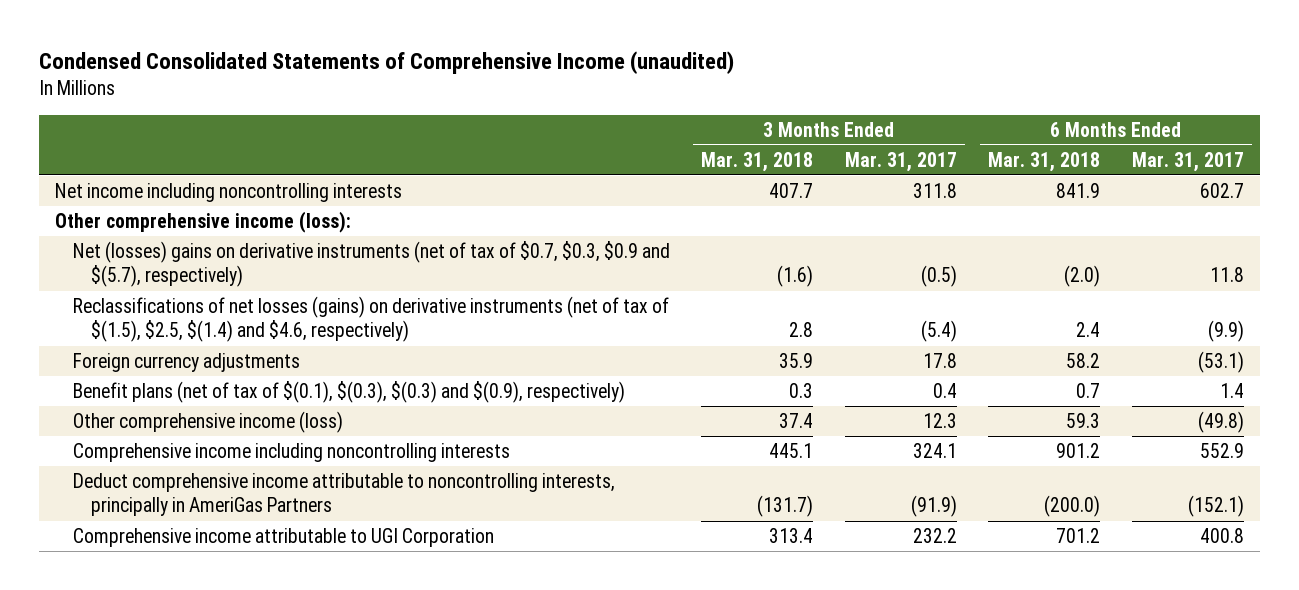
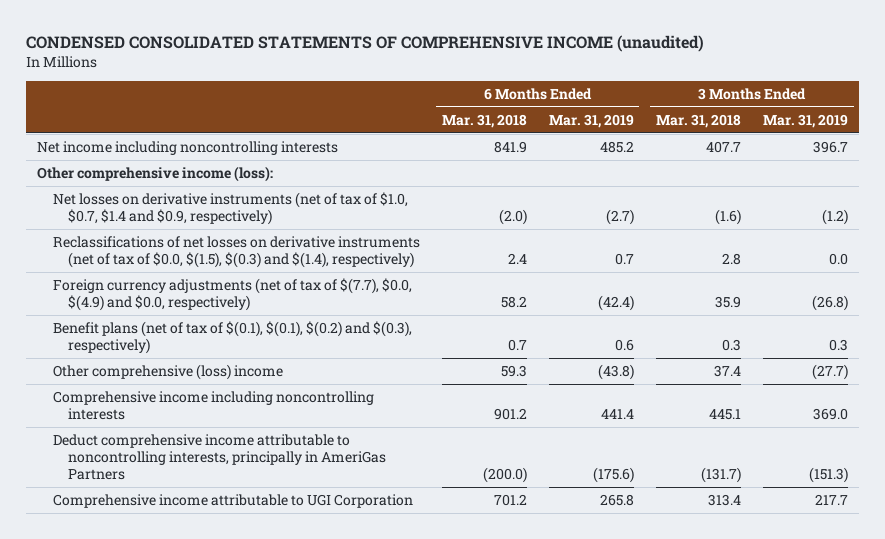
- Condensed Consolidated Statements of Comprehensive Income (unaudited)
+ CONDENSED CONSOLIDATED STATEMENTS OF COMPREHENSIVE INCOME (unaudited)
- | 3 Months Ended Mar. 31, 2018 | 3 Months Ended Mar. 31, 2017 | 6 Months Ended Mar. 31, 2018 | 6 Months Ended Mar. 31, 2017
+ | 6 Months Ended Mar. 31, 2018 | 6 Months Ended Mar. 31, 2019 | 3 Months Ended Mar. 31, 2018 | 3 Months Ended Mar. 31, 2019
- Net (losses) gains on derivative instruments (net of tax of $0.7, $0.3, $0.9 and $(5.7), respectively) | (1.6) | (0.5) | (2.0) | 11.8
- Reclassifications of net losses (gains) on derivative instruments (net of tax of $(1.5), $2.5, $(1.4) and $4.6, respectively) | 2.8 | (5.4) | 2.4 | (9.9)
- Foreign currency adjustments | 35.9 | 17.8 | 58.2 | (53.1)
- Benefit plans (net of tax of $(0.1), $(0.3), $(0.3) and $(0.9), respectively) | 0.3 | 0.4 | 0.7 | 1.4
- Other comprehensive income (loss) | 37.4 | 12.3 | 59.3 | (49.8)
+ Net losses on derivative instruments (net of tax of $1.0, $0.7, $1.4 and $0.9, respectively) | (2.0) | (2.7) | (1.6) | (1.2)
+ Reclassifications of net losses on derivative instruments (net of tax of $0.0, $(1.5), $(0.3) and $(1.4), respectively) | 2.4 | 0.7 | 2.8 | 0.0
+ Foreign currency adjustments (net of tax of $(7.7), $0.0, $(4.9) and $0.0, respectively) | 58.2 | (42.4) | 35.9 | (26.8)
+ Benefit plans (net of tax of $(0.1), $(0.1), $(0.2) and $(0.3), respectively) | 0.7 | 0.6 | 0.3 | 0.3
+ Other comprehensive (loss) income | 59.3 | (43.8) | 37.4 | (27.7)

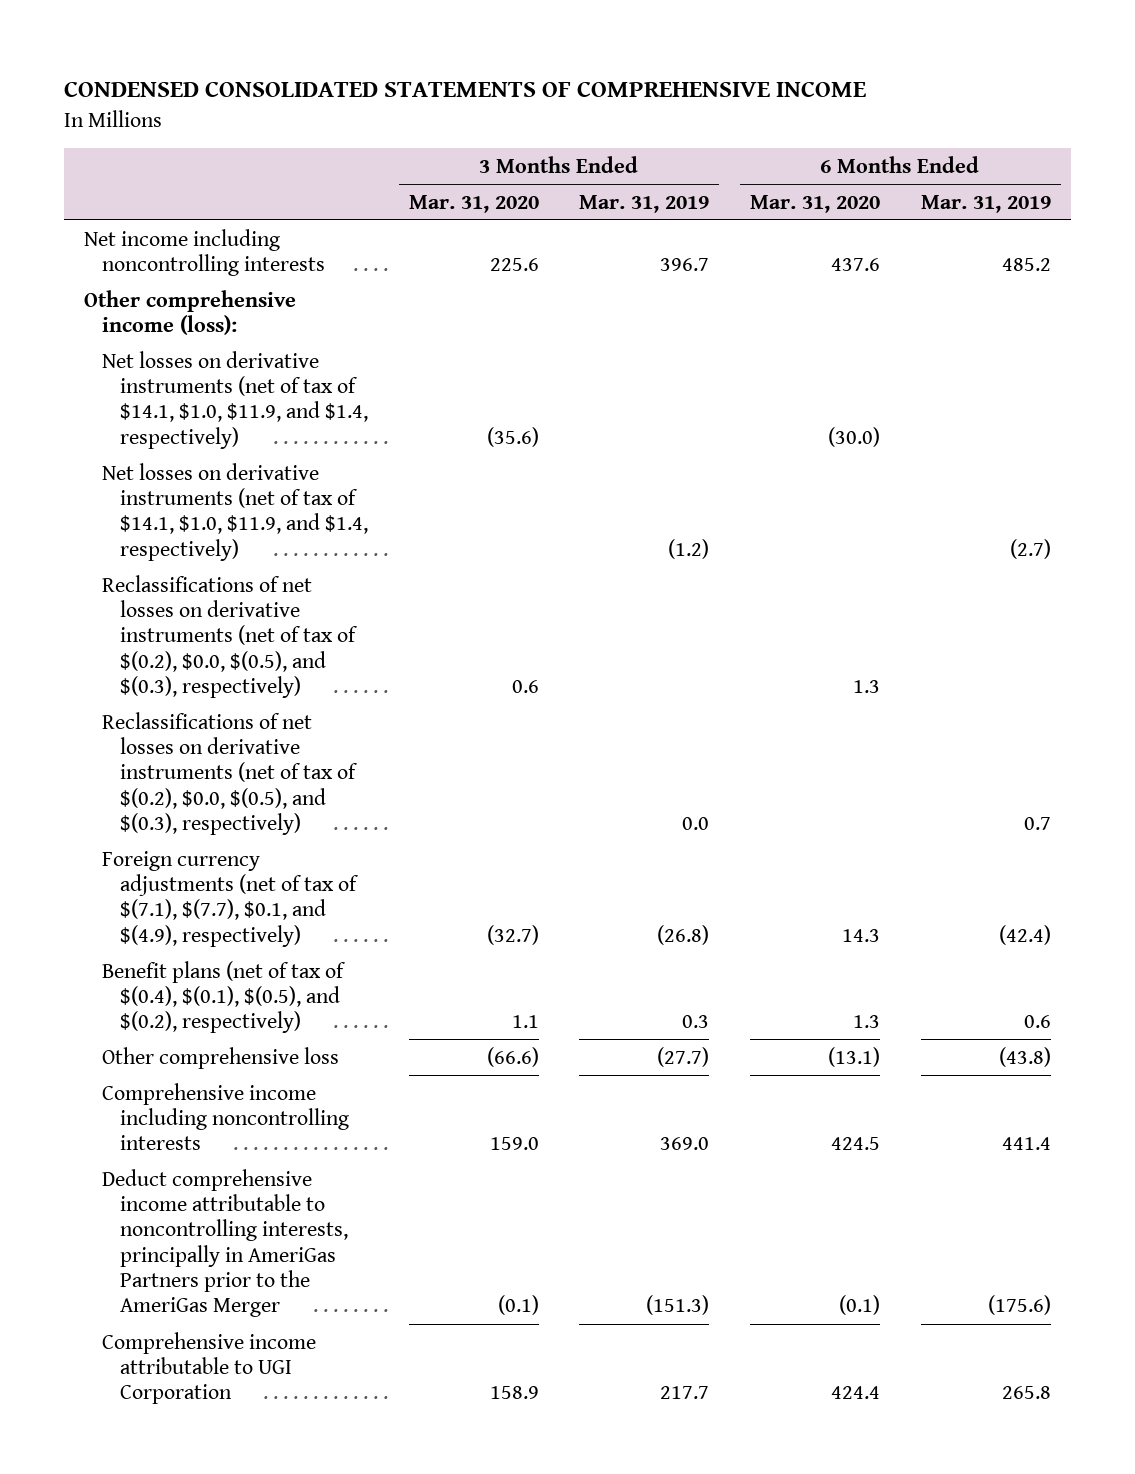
- CONDENSED CONSOLIDATED STATEMENTS OF COMPREHENSIVE INCOME (unaudited)
+ CONDENSED CONSOLIDATED STATEMENTS OF COMPREHENSIVE INCOME
- | 6 Months Ended Mar. 31, 2018 | 6 Months Ended Mar. 31, 2019 | 3 Months Ended Mar. 31, 2018 | 3 Months Ended Mar. 31, 2019
+ | 3 Months Ended Mar. 31, 2020 | 3 Months Ended Mar. 31, 2019 | 6 Months Ended Mar. 31, 2020 | 6 Months Ended Mar. 31, 2019
- Net losses on derivative instruments (net of tax of $1.0, $0.7, $1.4 and $0.9, respectively) | (2.0) | (2.7) | (1.6) | (1.2)
- Reclassifications of net losses on derivative instruments (net of tax of $0.0, $(1.5), $(0.3) and $(1.4), respectively) | 2.4 | 0.7 | 2.8 | 0.0
- Foreign currency adjustments (net of tax of $(7.7), $0.0, $(4.9) and $0.0, respectively) | 58.2 | (42.4) | 35.9 | (26.8)
- Benefit plans (net of tax of $(0.1), $(0.1), $(0.2) and $(0.3), respectively) | 0.7 | 0.6 | 0.3 | 0.3
- Other comprehensive (loss) income | 59.3 | (43.8) | 37.4 | (27.7)
+ Net losses on derivative instruments (net of tax of $14.1, $1.0, $11.9, and $1.4, respectively) | (35.6) | | (30.0) |
+ Net losses on derivative instruments (net of tax of $14.1, $1.0, $11.9, and $1.4, respectively) | | (1.2) | | (2.7)
+ Reclassifications of net losses on derivative instruments (net of tax of $(0.2), $0.0, $(0.5), and $(0.3), respectively) | 0.6 | | 1.3 |
+ Reclassifications of net losses on derivative instruments (net of tax of $(0.2), $0.0, $(0.5), and $(0.3), respectively) | | 0.0 | | 0.7
+ Foreign currency adjustments (net of tax of $(7.1), $(7.7), $0.1, and $(4.9), respectively) | (32.7) | (26.8) | 14.3 | (42.4)
+ Benefit plans (net of tax of $(0.4), $(0.1), $(0.5), and $(0.2), respectively) | 1.1 | 0.3 | 1.3 | 0.6
+ Other comprehensive loss | (66.6) | (27.7) | (13.1) | (43.8)
- Deduct comprehensive income attributable to noncontrolling interests, principally in AmeriGas Partners | (200.0) | (175.6) | (131.7) | (151.3)
+ Deduct comprehensive income attributable to noncontrolling interests, principally in AmeriGas Partners prior to the AmeriGas Merger | (0.1) | (151.3) | (0.1) | (175.6)

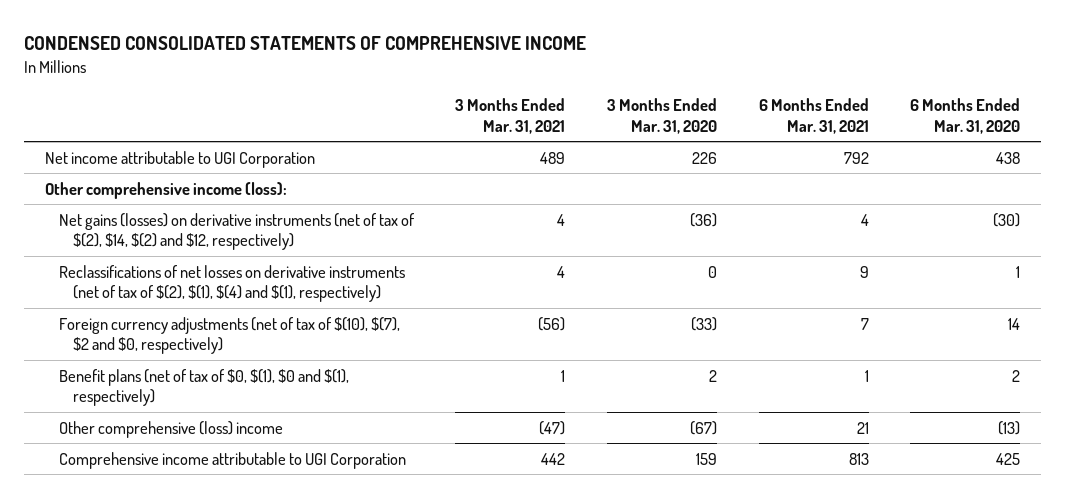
- | 3 Months Ended Mar. 31, 2020 | 3 Months Ended Mar. 31, 2019 | 6 Months Ended Mar. 31, 2020 | 6 Months Ended Mar. 31, 2019
+ | 3 Months Ended Mar. 31, 2021 | 3 Months Ended Mar. 31, 2020 | 6 Months Ended Mar. 31, 2021 | 6 Months Ended Mar. 31, 2020
- Net income including noncontrolling interests | 225.6 | 396.7 | 437.6 | 485.2
+ Net income attributable to UGI Corporation | 489 | 226 | 792 | 438
- Net losses on derivative instruments (net of tax of $14.1, $1.0, $11.9, and $1.4, respectively) | (35.6) | | (30.0) |
- Net losses on derivative instruments (net of tax of $14.1, $1.0, $11.9, and $1.4, respectively) | | (1.2) | | (2.7)
- Reclassifications of net losses on derivative instruments (net of tax of $(0.2), $0.0, $(0.5), and $(0.3), respectively) | 0.6 | | 1.3 |
- Reclassifications of net losses on derivative instruments (net of tax of $(0.2), $0.0, $(0.5), and $(0.3), respectively) | | 0.0 | | 0.7
- Foreign currency adjustments (net of tax of $(7.1), $(7.7), $0.1, and $(4.9), respectively) | (32.7) | (26.8) | 14.3 | (42.4)
- Benefit plans (net of tax of $(0.4), $(0.1), $(0.5), and $(0.2), respectively) | 1.1 | 0.3 | 1.3 | 0.6
- Other comprehensive loss | (66.6) | (27.7) | (13.1) | (43.8)
- Comprehensive income including noncontrolling interests | 159.0 | 369.0 | 424.5 | 441.4
- Deduct comprehensive income attributable to noncontrolling interests, principally in AmeriGas Partners prior to the AmeriGas Merger | (0.1) | (151.3) | (0.1) | (175.6)
- Comprehensive income attributable to UGI Corporation | 158.9 | 217.7 | 424.4 | 265.8
+ Net gains (losses) on derivative instruments (net of tax of $(2), $14, $(2) and $12, respectively) | 4 | (36) | 4 | (30)
+ Reclassifications of net losses on derivative instruments (net of tax of $(2), $(1), $(4) and $(1), respectively) | 4 | 0 | 9 | 1
+ Foreign currency adjustments (net of tax of $(10), $(7), $2 and $0, respectively) | (56) | (33) | 7 | 14
+ Benefit plans (net of tax of $0, $(1), $0 and $(1), respectively) | 1 | 2 | 1 | 2
+ Other comprehensive (loss) income | (47) | (67) | 21 | (13)
+ Comprehensive income attributable to UGI Corporation | 442 | 159 | 813 | 425

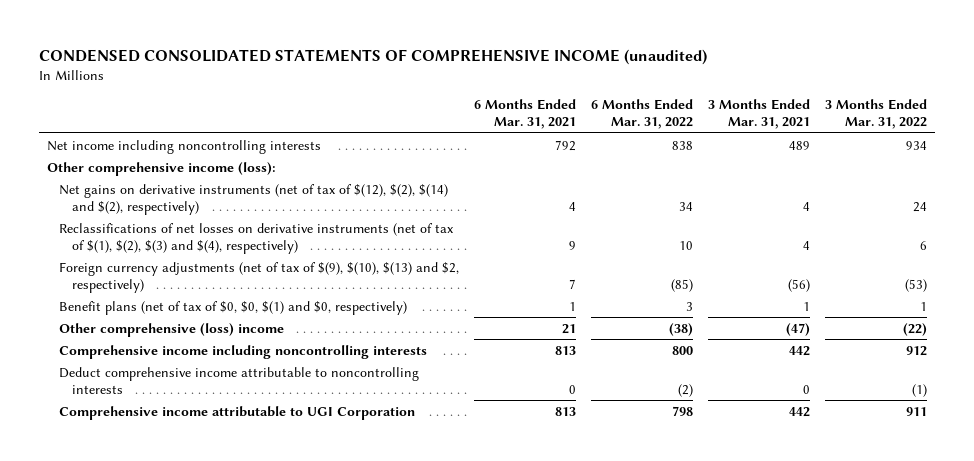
- CONDENSED CONSOLIDATED STATEMENTS OF COMPREHENSIVE INCOME
+ CONDENSED CONSOLIDATED STATEMENTS OF COMPREHENSIVE INCOME (unaudited)
- | 3 Months Ended Mar. 31, 2021 | 3 Months Ended Mar. 31, 2020 | 6 Months Ended Mar. 31, 2021 | 6 Months Ended Mar. 31, 2020
+ | 6 Months Ended Mar. 31, 2021 | 6 Months Ended Mar. 31, 2022 | 3 Months Ended Mar. 31, 2021 | 3 Months Ended Mar. 31, 2022
- Net income attributable to UGI Corporation | 489 | 226 | 792 | 438
+ Net income including noncontrolling interests | 792 | 838 | 489 | 934
- Net gains (losses) on derivative instruments (net of tax of $(2), $14, $(2) and $12, respectively) | 4 | (36) | 4 | (30)
- Reclassifications of net losses on derivative instruments (net of tax of $(2), $(1), $(4) and $(1), respectively) | 4 | 0 | 9 | 1
- Foreign currency adjustments (net of tax of $(10), $(7), $2 and $0, respectively) | (56) | (33) | 7 | 14
- Benefit plans (net of tax of $0, $(1), $0 and $(1), respectively) | 1 | 2 | 1 | 2
+ Net gains on derivative instruments (net of tax of $(12), $(2), $(14) and $(2), respectively) | 4 | 34 | 4 | 24
+ Reclassifications of net losses on derivative instruments (net of tax of $(1), $(2), $(3) and $(4), respectively) | 9 | 10 | 4 | 6
+ Foreign currency adjustments (net of tax of $(9), $(10), $(13) and $2, respectively) | 7 | (85) | (56) | (53)
+ Benefit plans (net of tax of $0, $0, $(1) and $0, respectively) | 1 | 3 | 1 | 1
+ Comprehensive income including noncontrolling interests | 813 | 800 | 442 | 912
+ Deduct comprehensive income attributable to noncontrolling interests | 0 | (2) | 0 | (1)

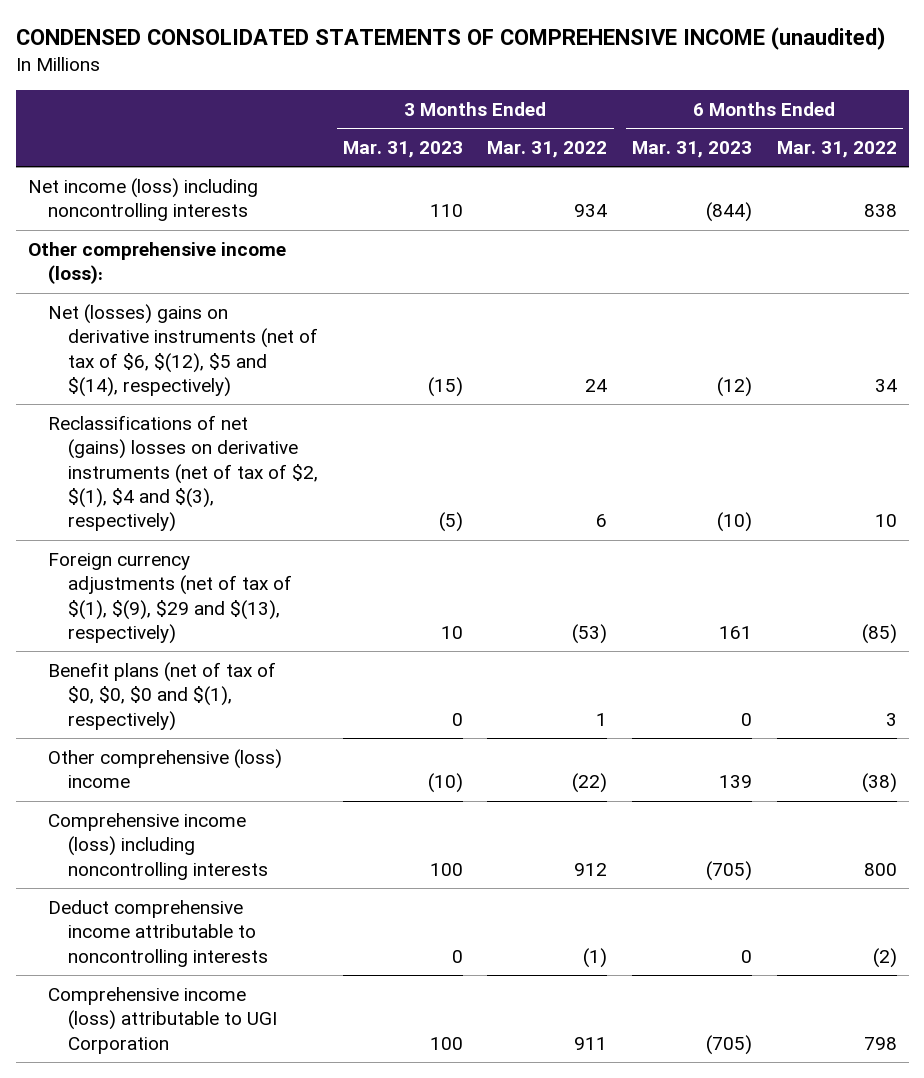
- | 6 Months Ended Mar. 31, 2021 | 6 Months Ended Mar. 31, 2022 | 3 Months Ended Mar. 31, 2021 | 3 Months Ended Mar. 31, 2022
+ | 3 Months Ended Mar. 31, 2023 | 3 Months Ended Mar. 31, 2022 | 6 Months Ended Mar. 31, 2023 | 6 Months Ended Mar. 31, 2022
- Net income including noncontrolling interests | 792 | 838 | 489 | 934
+ Net income (loss) including noncontrolling interests | 110 | 934 | (844) | 838
- Net gains on derivative instruments (net of tax of $(12), $(2), $(14) and $(2), respectively) | 4 | 34 | 4 | 24
- Reclassifications of net losses on derivative instruments (net of tax of $(1), $(2), $(3) and $(4), respectively) | 9 | 10 | 4 | 6
- Foreign currency adjustments (net of tax of $(9), $(10), $(13) and $2, respectively) | 7 | (85) | (56) | (53)
- Benefit plans (net of tax of $0, $0, $(1) and $0, respectively) | 1 | 3 | 1 | 1
+ Net (losses) gains on derivative instruments (net of tax of $6, $(12), $5 and $(14), respectively) | (15) | 24 | (12) | 34
+ Reclassifications of net (gains) losses on derivative instruments (net of tax of $2, $(1), $4 and $(3), respectively) | (5) | 6 | (10) | 10
+ Foreign currency adjustments (net of tax of $(1), $(9), $29 and $(13), respectively) | 10 | (53) | 161 | (85)
+ Benefit plans (net of tax of $0, $0, $0 and $(1), respectively) | 0 | 1 | 0 | 3
- Comprehensive income including noncontrolling interests | 813 | 800 | 442 | 912
+ Comprehensive income (loss) including noncontrolling interests | 100 | 912 | (705) | 800
- Comprehensive income attributable to UGI Corporation | 813 | 798 | 442 | 911
+ Comprehensive income (loss) attributable to UGI Corporation | 100 | 911 | (705) | 798

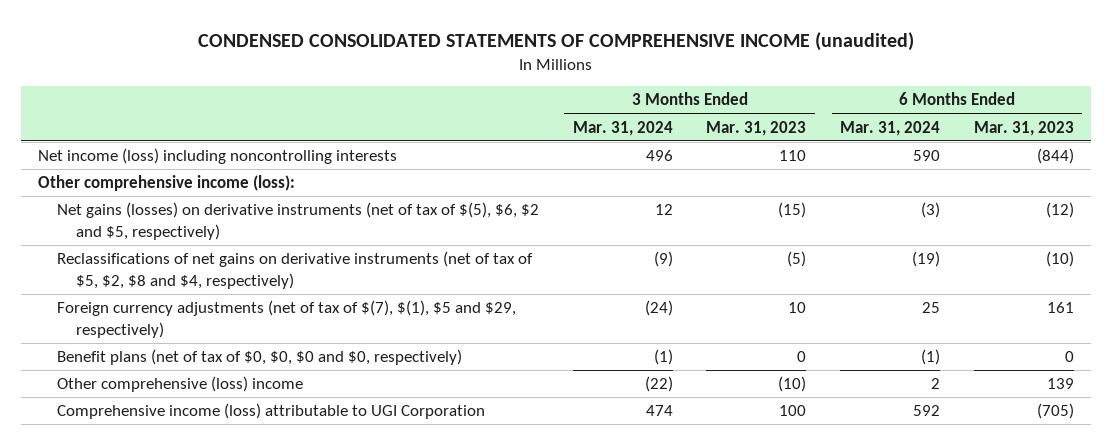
- | 3 Months Ended Mar. 31, 2023 | 3 Months Ended Mar. 31, 2022 | 6 Months Ended Mar. 31, 2023 | 6 Months Ended Mar. 31, 2022
+ | 3 Months Ended Mar. 31, 2024 | 3 Months Ended Mar. 31, 2023 | 6 Months Ended Mar. 31, 2024 | 6 Months Ended Mar. 31, 2023
- Net (losses) gains on derivative instruments (net of tax of $6, $(12), $5 and $(14), respectively) | (15) | 24 | (12) | 34
- Reclassifications of net (gains) losses on derivative instruments (net of tax of $2, $(1), $4 and $(3), respectively) | (5) | 6 | (10) | 10
- Foreign currency adjustments (net of tax of $(1), $(9), $29 and $(13), respectively) | 10 | (53) | 161 | (85)
- Benefit plans (net of tax of $0, $0, $0 and $(1), respectively) | 0 | 1 | 0 | 3
+ Net gains (losses) on derivative instruments (net of tax of $(5), $6, $2 and $5, respectively) | 12 | (15) | (3) | (12)
+ Reclassifications of net gains on derivative instruments (net of tax of $5, $2, $8 and $4, respectively) | (9) | (5) | (19) | (10)
+ Foreign currency adjustments (net of tax of $(7), $(1), $5 and $29, respectively) | (24) | 10 | 25 | 161
+ Benefit plans (net of tax of $0, $0, $0 and $0, respectively) | (1) | 0 | (1) | 0
- Comprehensive income (loss) including noncontrolling interests | 100 | 912 | (705) | 800
- Deduct comprehensive income attributable to noncontrolling interests | 0 | (1) | 0 | (2)

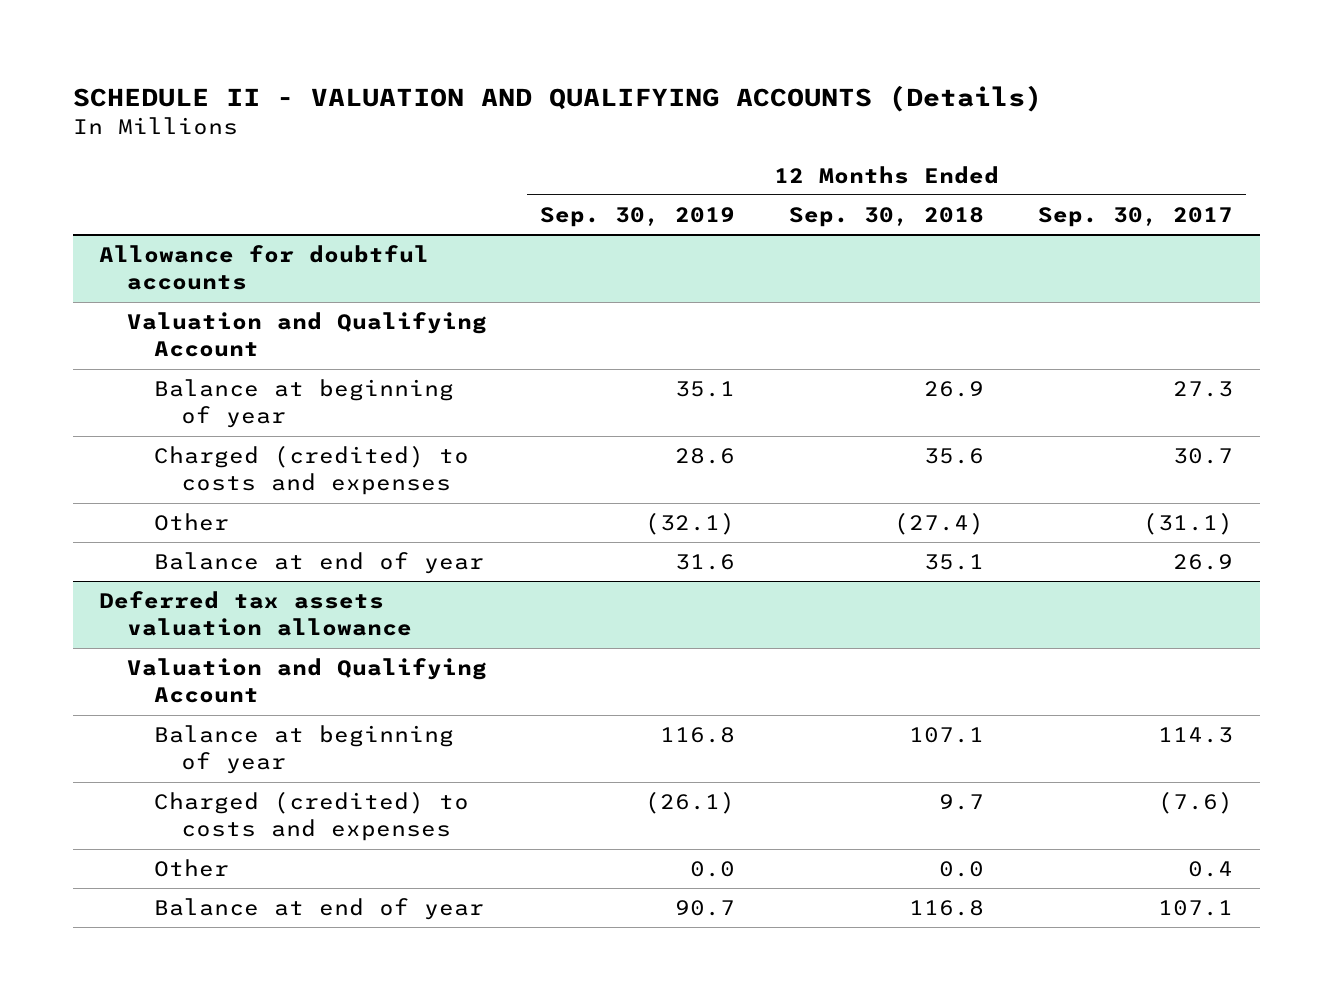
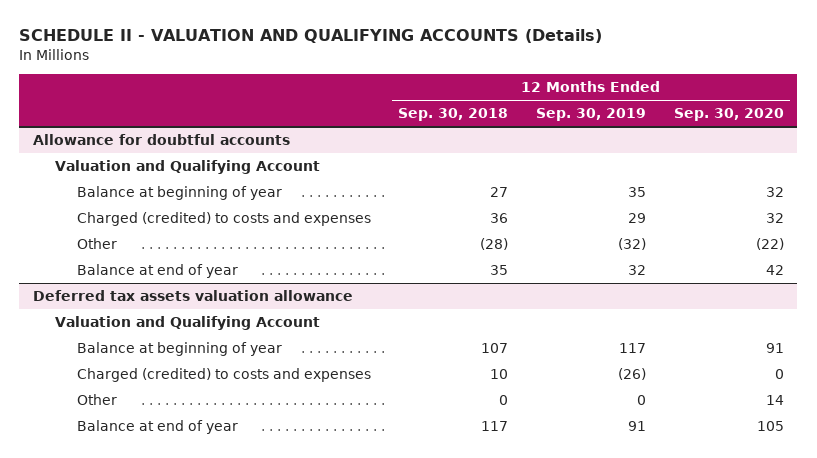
- | 12 Months Ended Sep. 30, 2019 | 12 Months Ended Sep. 30, 2018 | 12 Months Ended Sep. 30, 2017
+ | 12 Months Ended Sep. 30, 2018 | 12 Months Ended Sep. 30, 2019 | 12 Months Ended Sep. 30, 2020
@ Allowance for doubtful accounts
- Balance at beginning of year | 35.1 | 26.9 | 27.3
- Charged (credited) to costs and expenses | 28.6 | 35.6 | 30.7
- Other | (32.1) | (27.4) | (31.1)
- Balance at end of year | 31.6 | 35.1 | 26.9
+ Balance at beginning of year | 27 | 35 | 32
+ Charged (credited) to costs and expenses | 36 | 29 | 32
+ Other | (28) | (32) | (22)
+ Balance at end of year | 35 | 32 | 42
@ Deferred tax assets valuation allowance
- Balance at beginning of year | 116.8 | 107.1 | 114.3
- Charged (credited) to costs and expenses | (26.1) | 9.7 | (7.6)
- Other | 0.0 | 0.0 | 0.4
- Balance at end of year | 90.7 | 116.8 | 107.1
+ Balance at beginning of year | 107 | 117 | 91
+ Charged (credited) to costs and expenses | 10 | (26) | 0
+ Other | 0 | 0 | 14
+ Balance at end of year | 117 | 91 | 105

